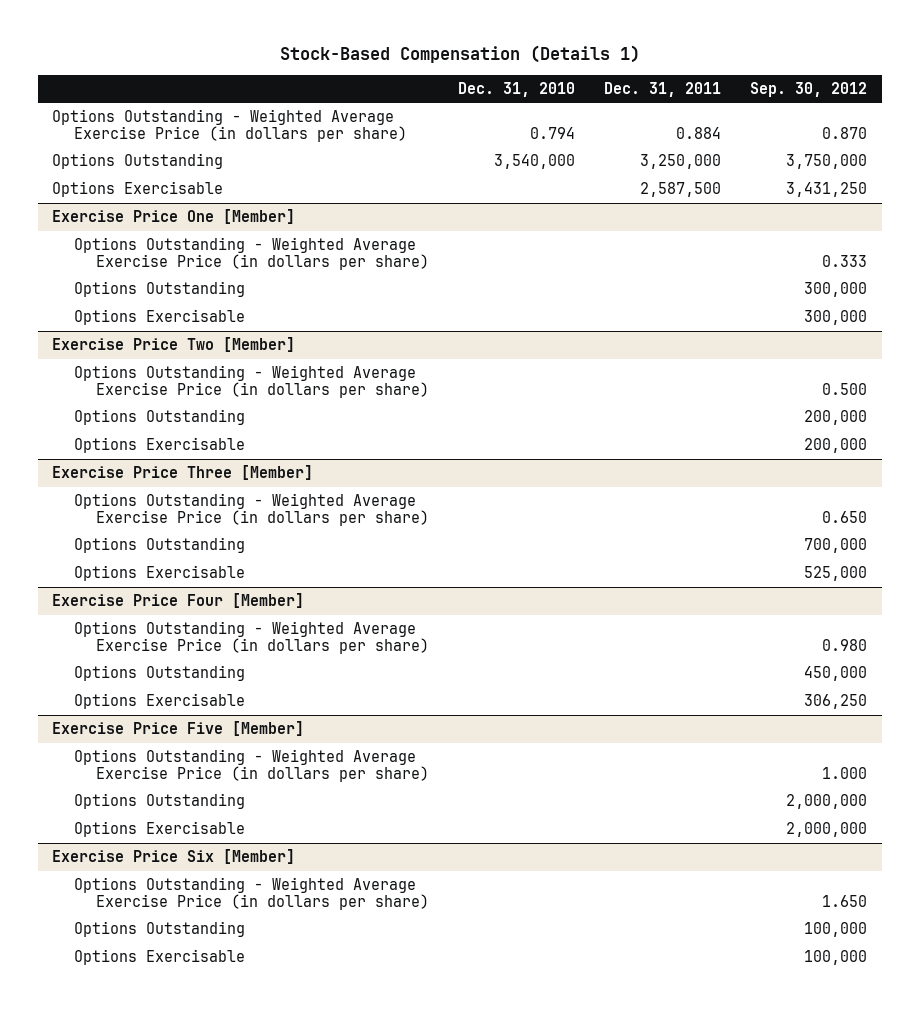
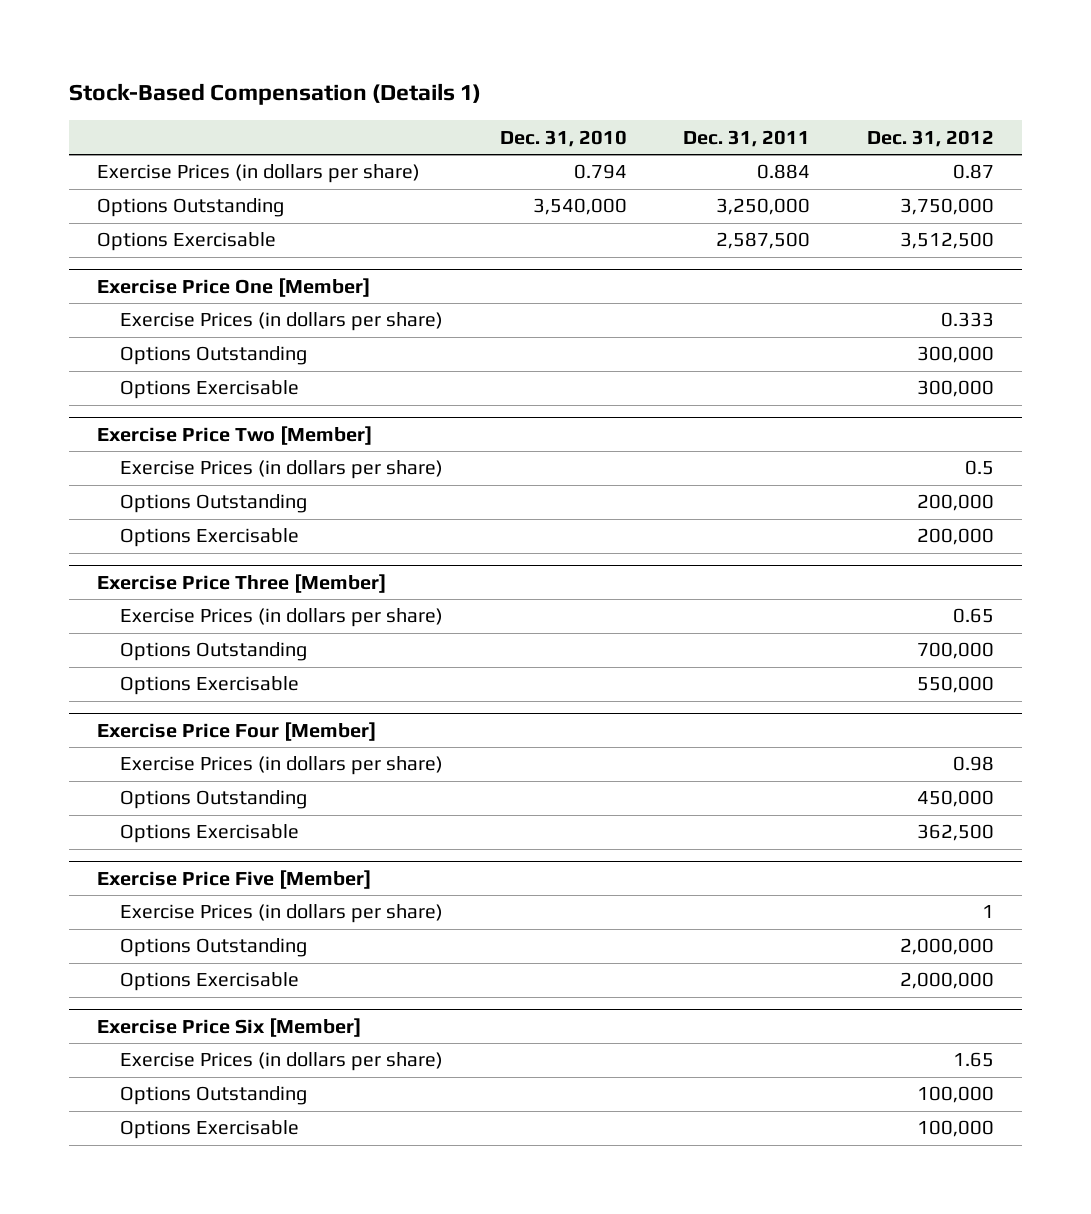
- | Dec. 31, 2010 | Dec. 31, 2011 | Sep. 30, 2012
+ | Dec. 31, 2010 | Dec. 31, 2011 | Dec. 31, 2012
- Options Outstanding - Weighted Average Exercise Price (in dollars per share) | 0.794 | 0.884 | 0.870
+ Exercise Prices (in dollars per share) | 0.794 | 0.884 | 0.87
@ Exercise Price One [Member]
- Options Outstanding - Weighted Average Exercise Price (in dollars per share) | | | 0.333
+ Exercise Prices (in dollars per share) | | | 0.333
@ Exercise Price Two [Member]
- Options Outstanding - Weighted Average Exercise Price (in dollars per share) | | | 0.500
+ Exercise Prices (in dollars per share) | | | 0.5
@ Exercise Price Three [Member]
- Options Outstanding - Weighted Average Exercise Price (in dollars per share) | | | 0.650
+ Exercise Prices (in dollars per share) | | | 0.65
@ Exercise Price Four [Member]
- Options Outstanding - Weighted Average Exercise Price (in dollars per share) | | | 0.980
+ Exercise Prices (in dollars per share) | | | 0.98
@ Exercise Price Five [Member]
- Options Outstanding - Weighted Average Exercise Price (in dollars per share) | | | 1.000
+ Exercise Prices (in dollars per share) | | | 1
@ Exercise Price Six [Member]
- Options Outstanding - Weighted Average Exercise Price (in dollars per share) | | | 1.650
+ Exercise Prices (in dollars per share) | | | 1.65

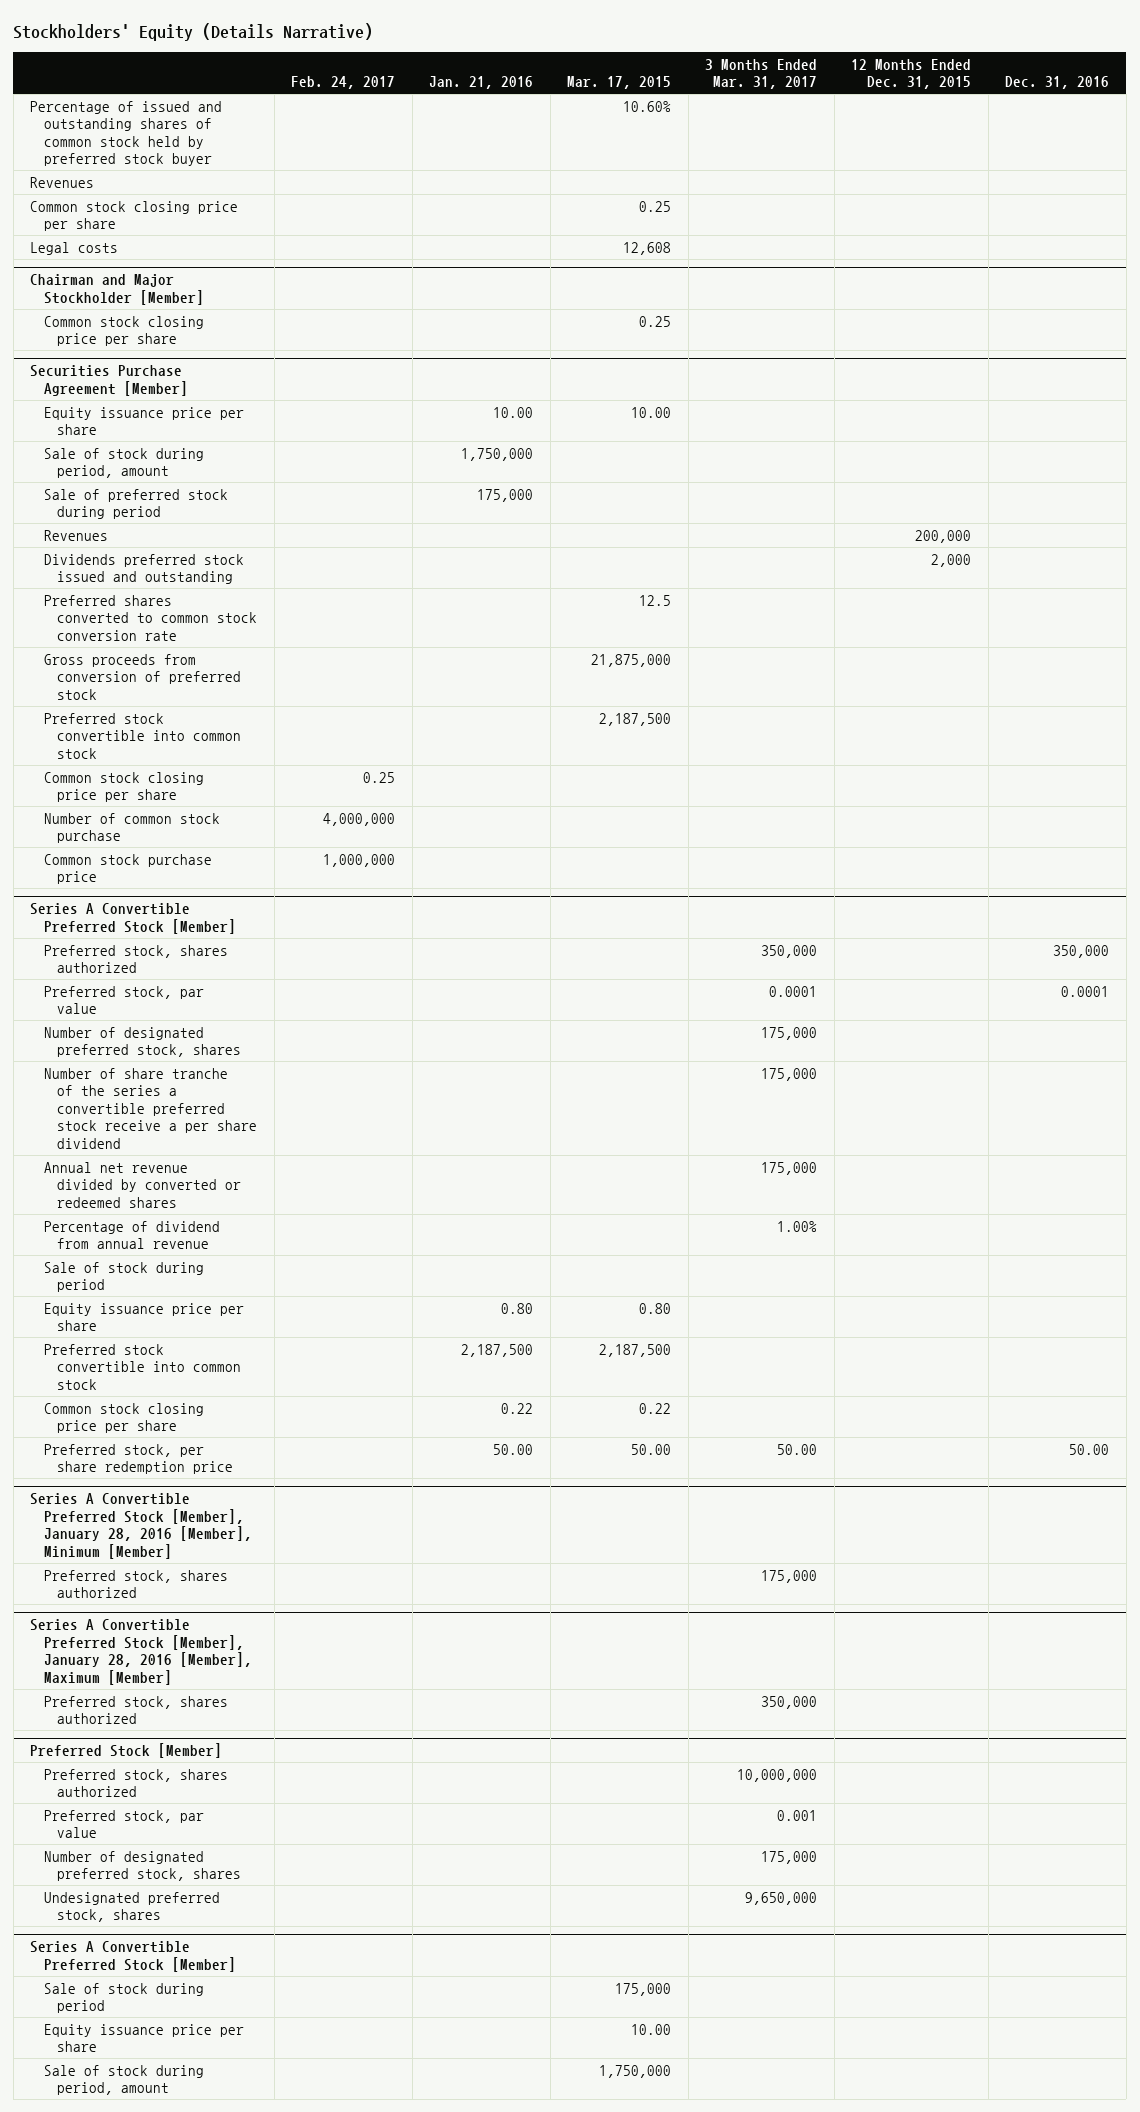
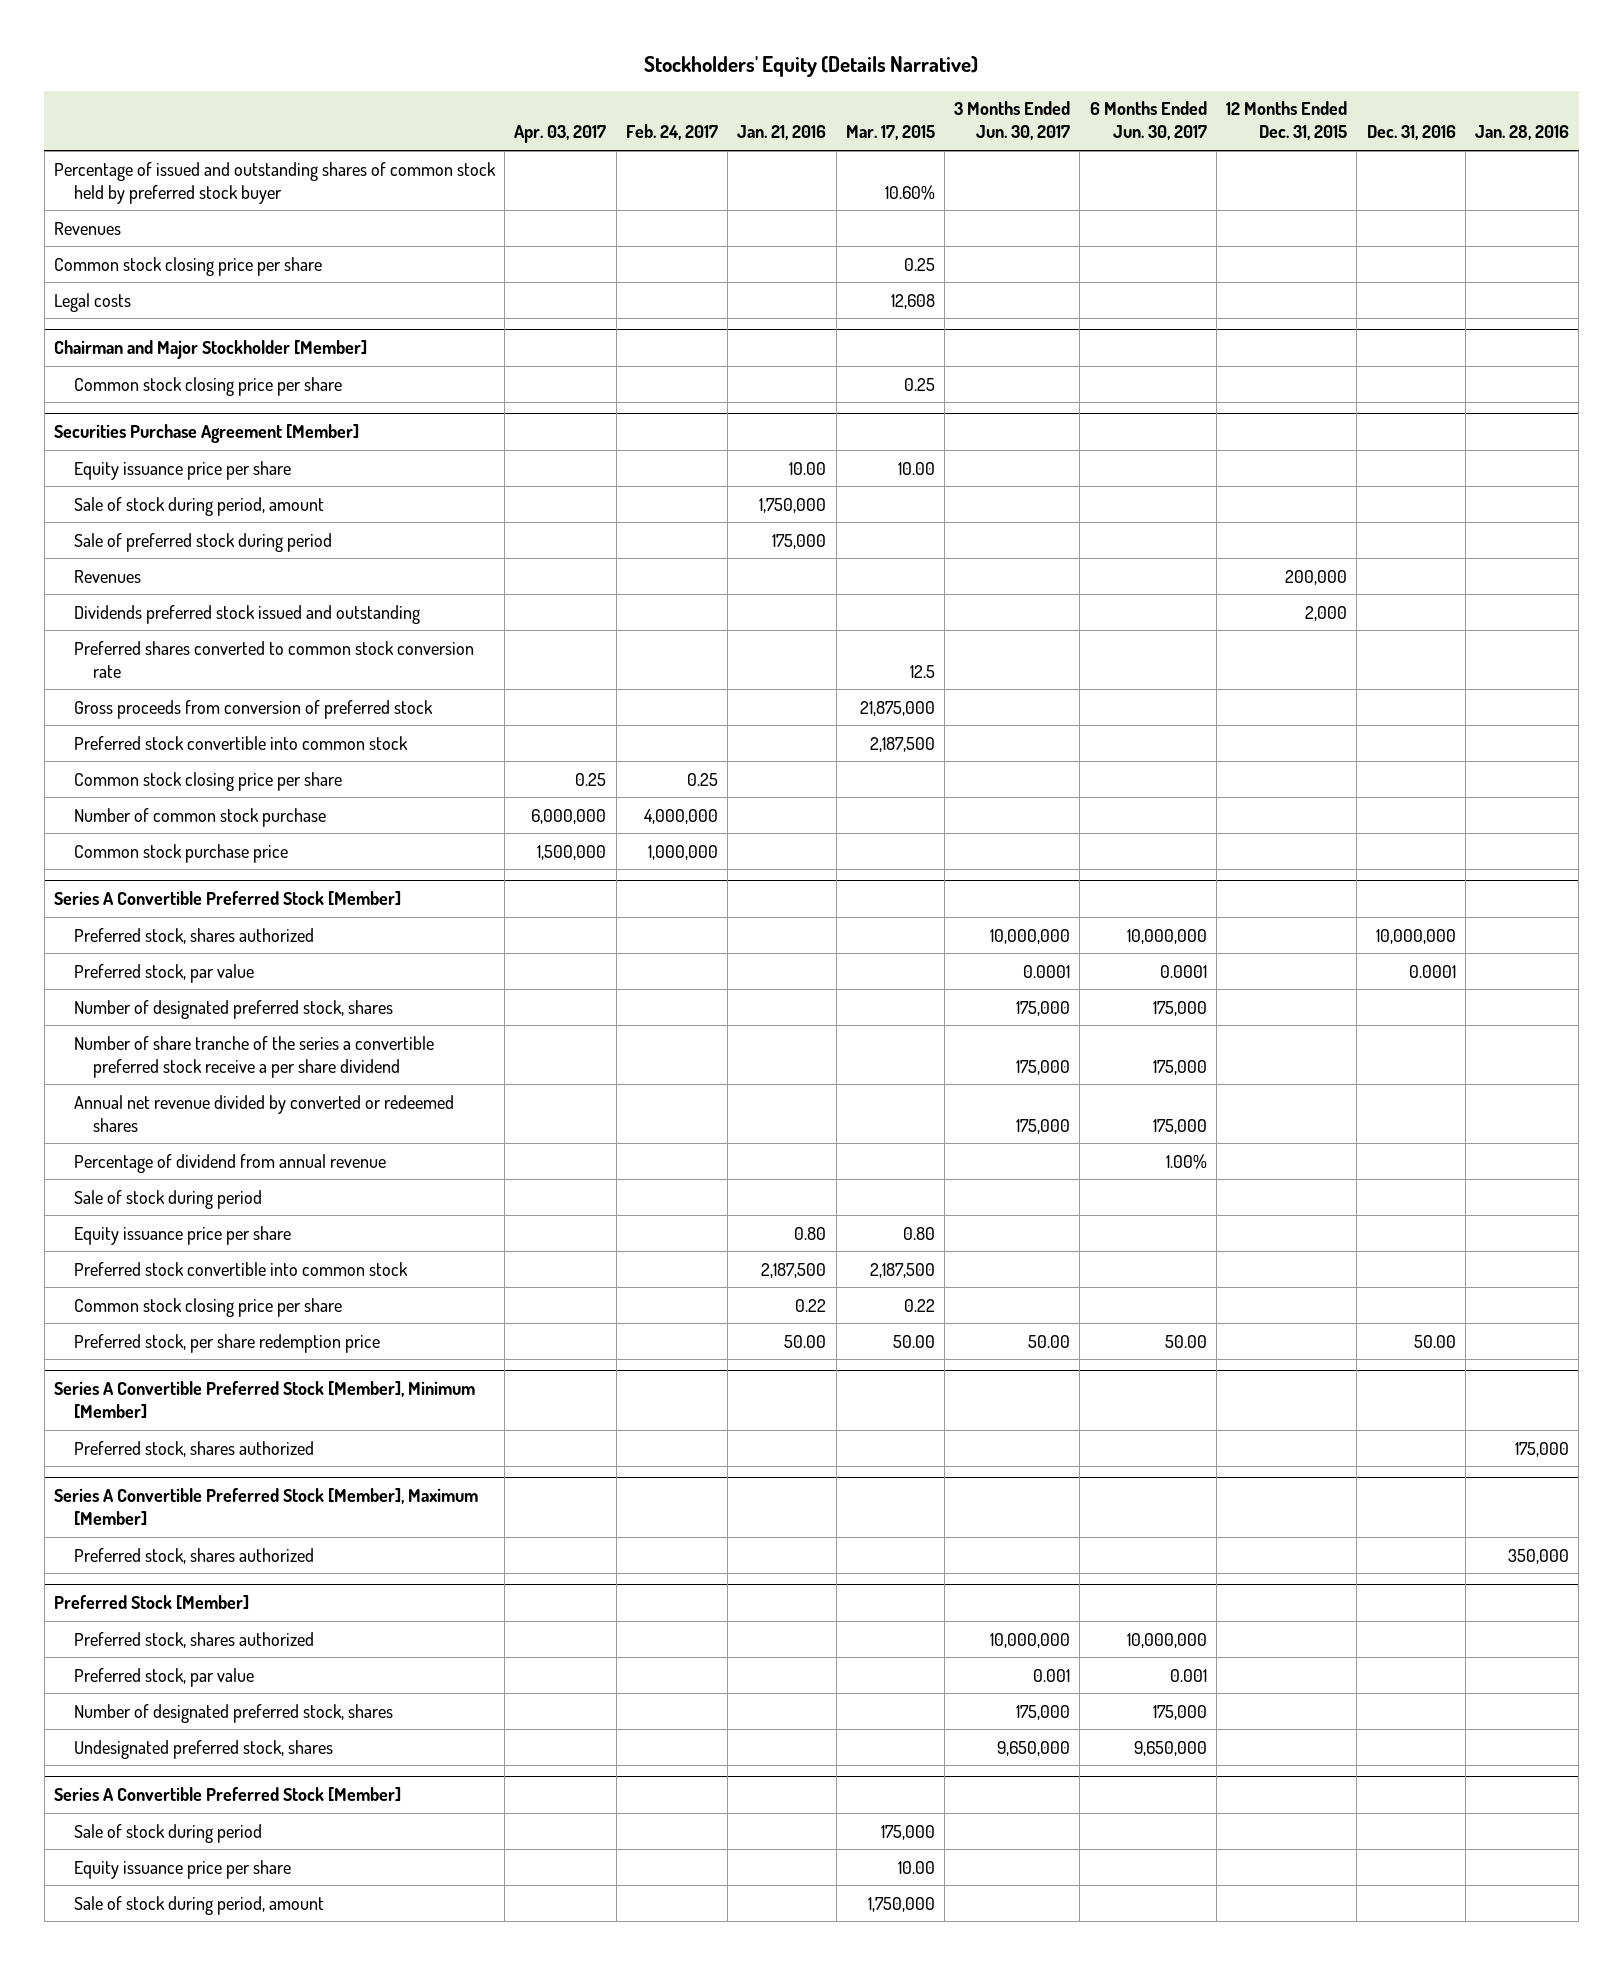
- | Feb. 24, 2017 | Jan. 21, 2016 | Mar. 17, 2015 | 3 Months Ended Mar. 31, 2017 | 12 Months Ended Dec. 31, 2015 | Dec. 31, 2016
+ | Apr. 03, 2017 | Feb. 24, 2017 | Jan. 21, 2016 | Mar. 17, 2015 | 3 Months Ended Jun. 30, 2017 | 6 Months Ended Jun. 30, 2017 | 12 Months Ended Dec. 31, 2015 | Dec. 31, 2016 | Jan. 28, 2016
@ Series A Convertible Preferred Stock [Member]
- Preferred stock, shares authorized | | | | 350,000 | | 350,000
+ Preferred stock, shares authorized | | | | | 10,000,000 | 10,000,000 | | 10,000,000 |
- Series A Convertible Preferred Stock [Member], January 28, 2016 [Member], Minimum [Member]
+ Series A Convertible Preferred Stock [Member], Minimum [Member]
- Series A Convertible Preferred Stock [Member], January 28, 2016 [Member], Maximum [Member]
+ Series A Convertible Preferred Stock [Member], Maximum [Member]

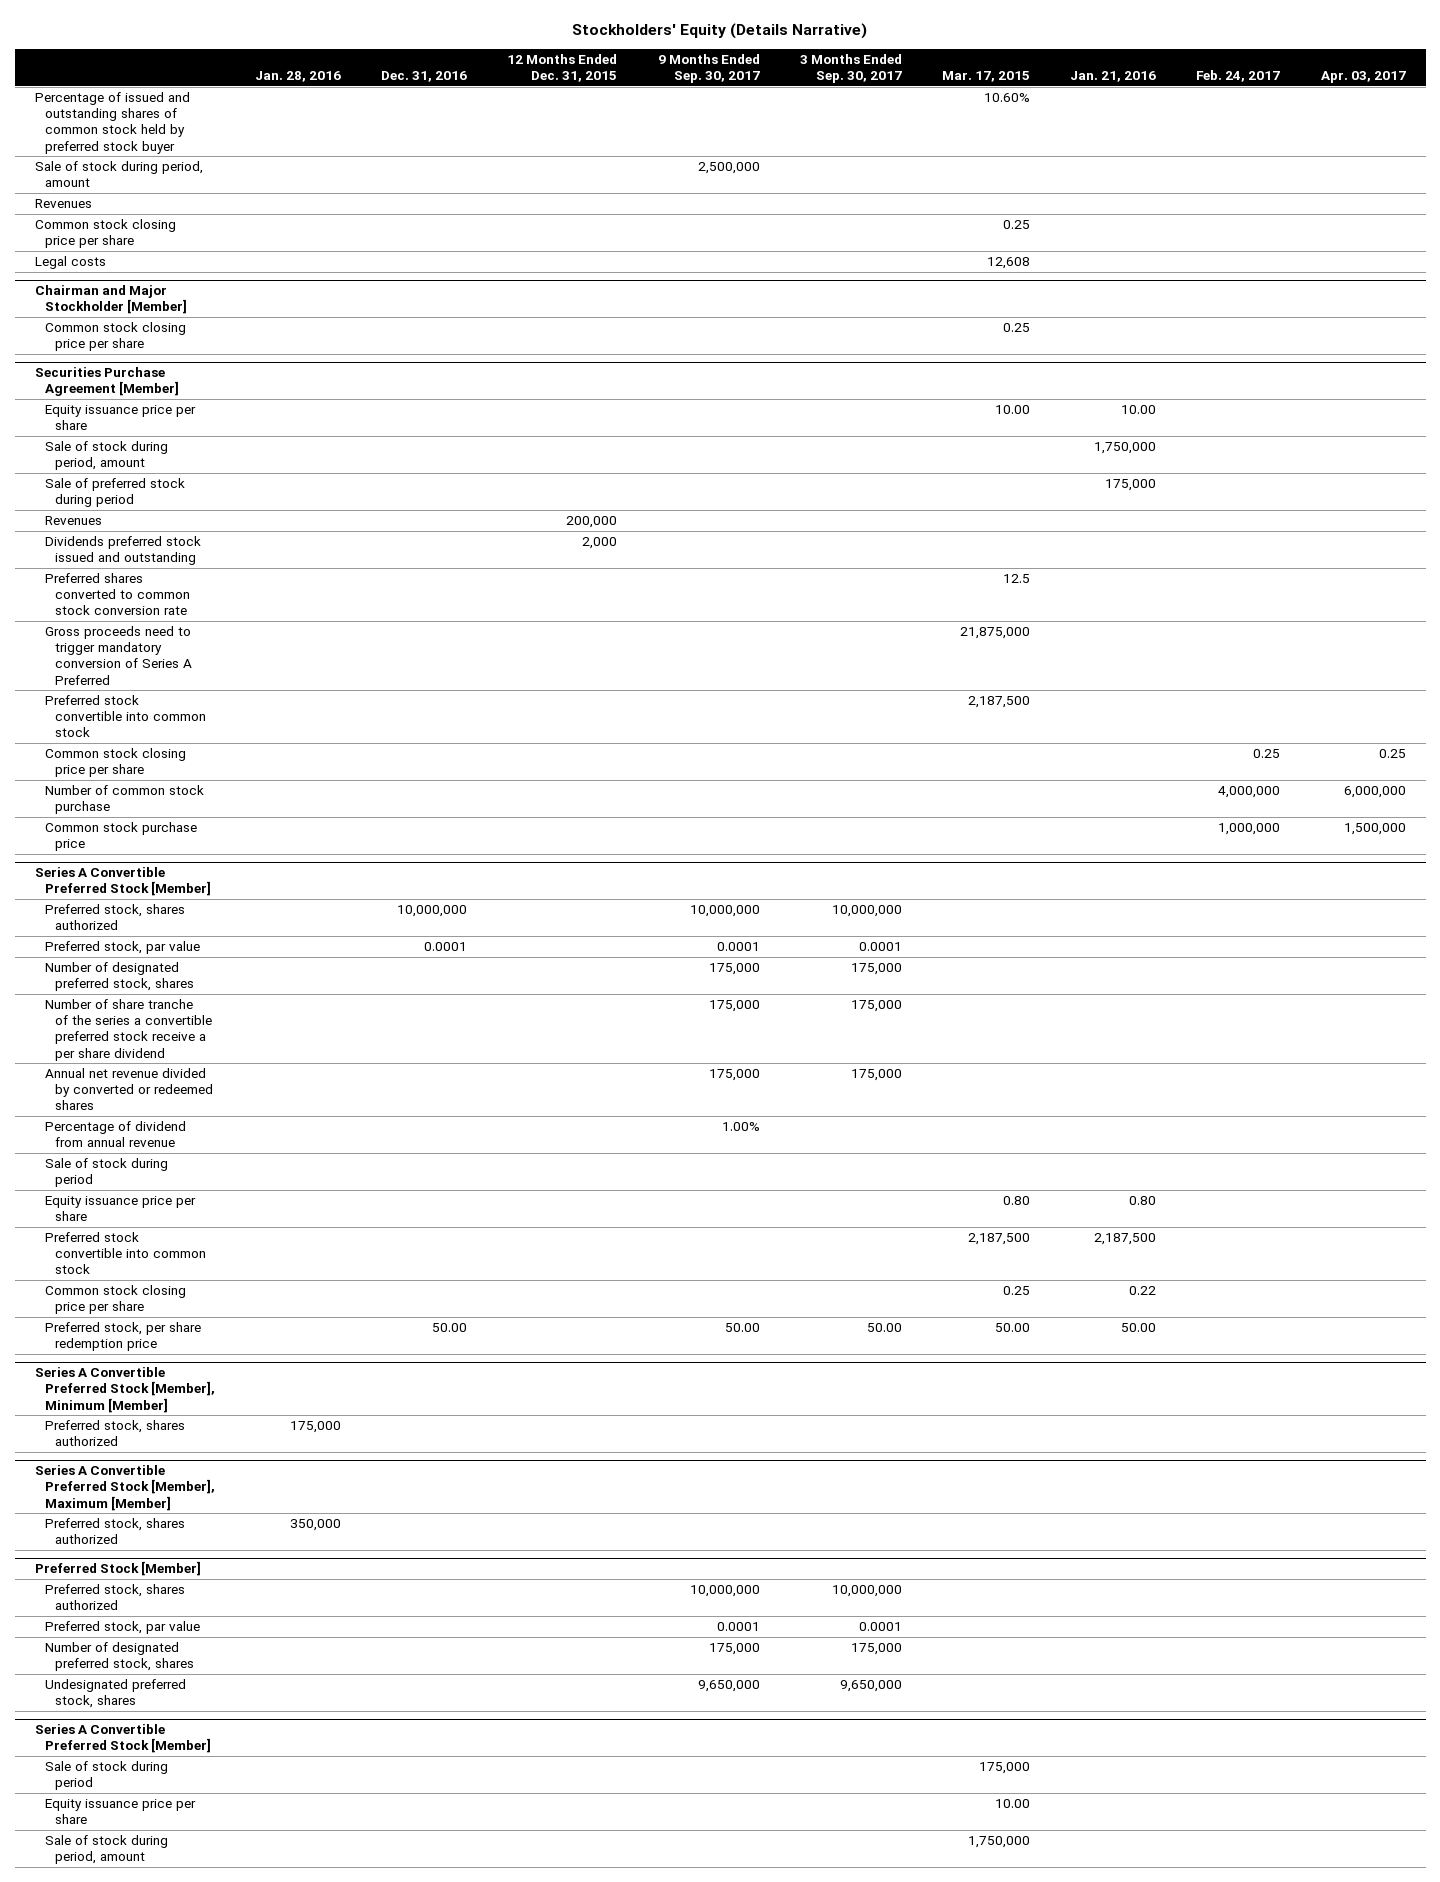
- | Apr. 03, 2017 | Feb. 24, 2017 | Jan. 21, 2016 | Mar. 17, 2015 | 3 Months Ended Jun. 30, 2017 | 6 Months Ended Jun. 30, 2017 | 12 Months Ended Dec. 31, 2015 | Dec. 31, 2016 | Jan. 28, 2016
+ | Jan. 28, 2016 | Dec. 31, 2016 | 12 Months Ended Dec. 31, 2015 | 9 Months Ended Sep. 30, 2017 | 3 Months Ended Sep. 30, 2017 | Mar. 17, 2015 | Jan. 21, 2016 | Feb. 24, 2017 | Apr. 03, 2017
+ Sale of stock during period, amount | | | | 2,500,000 | | | | |
@ Securities Purchase Agreement [Member]
- Gross proceeds from conversion of preferred stock | | | | 21,875,000 | | | | |
+ Gross proceeds need to trigger mandatory conversion of Series A Preferred | | | | | | 21,875,000 | | |
@ Series A Convertible Preferred Stock [Member]
- Common stock closing price per share | | | 0.22 | 0.22 | | | | |
+ Common stock closing price per share | | | | | | 0.25 | 0.22 | |

